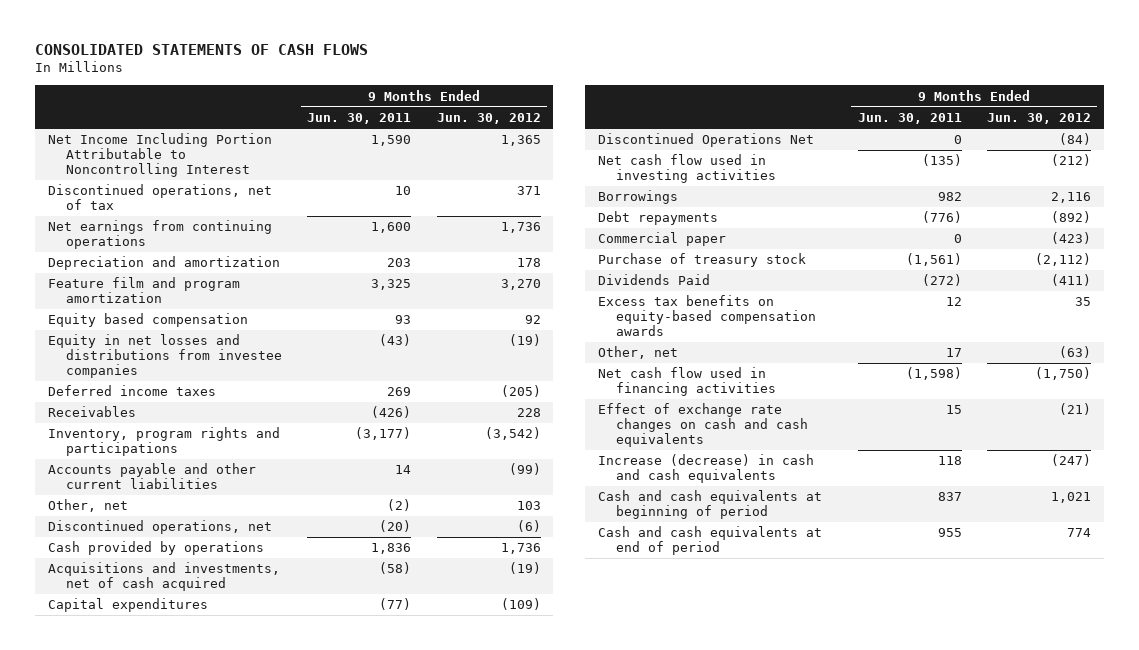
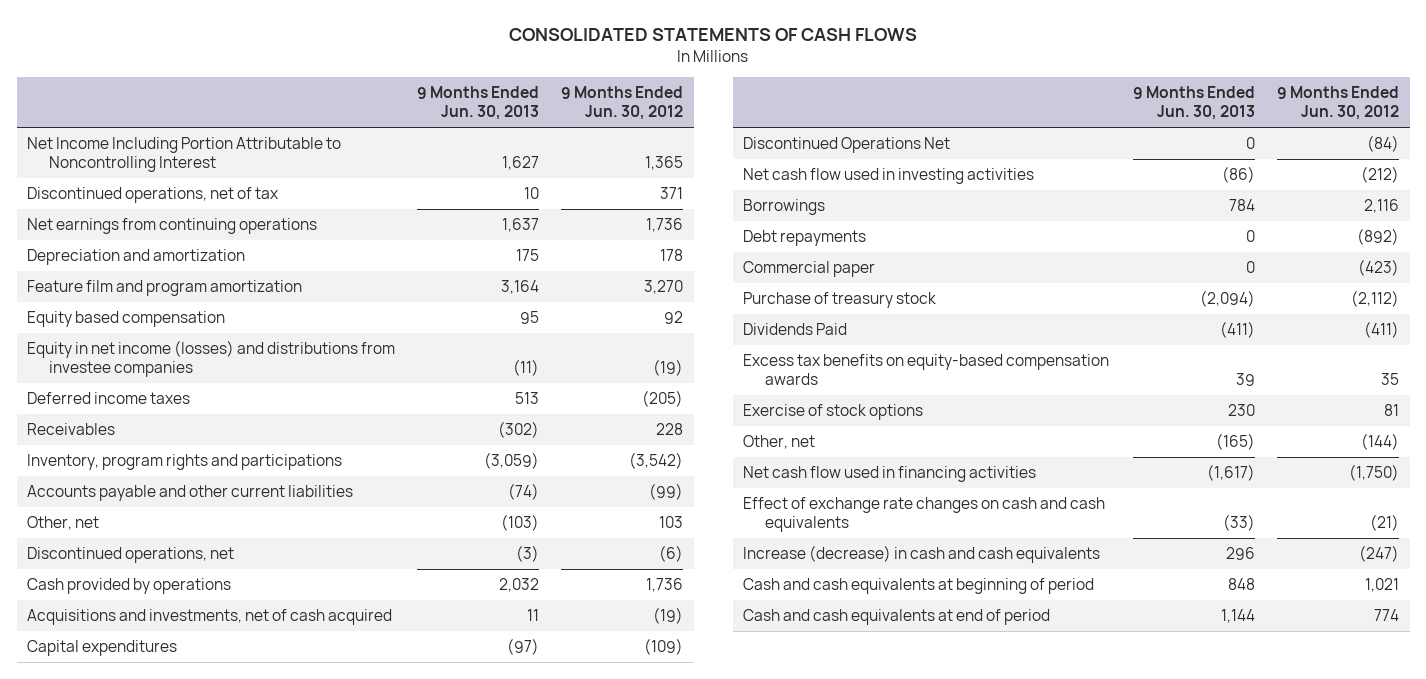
- | 9 Months Ended Jun. 30, 2011 | 9 Months Ended Jun. 30, 2012
+ | 9 Months Ended Jun. 30, 2013 | 9 Months Ended Jun. 30, 2012
- Equity in net losses and distributions from investee companies | (43) | (19)
+ Equity in net income (losses) and distributions from investee companies | (11) | (19)
- Other, net | 17 | (63)
+ Exercise of stock options | 230 | 81
+ Other, net | (165) | (144)

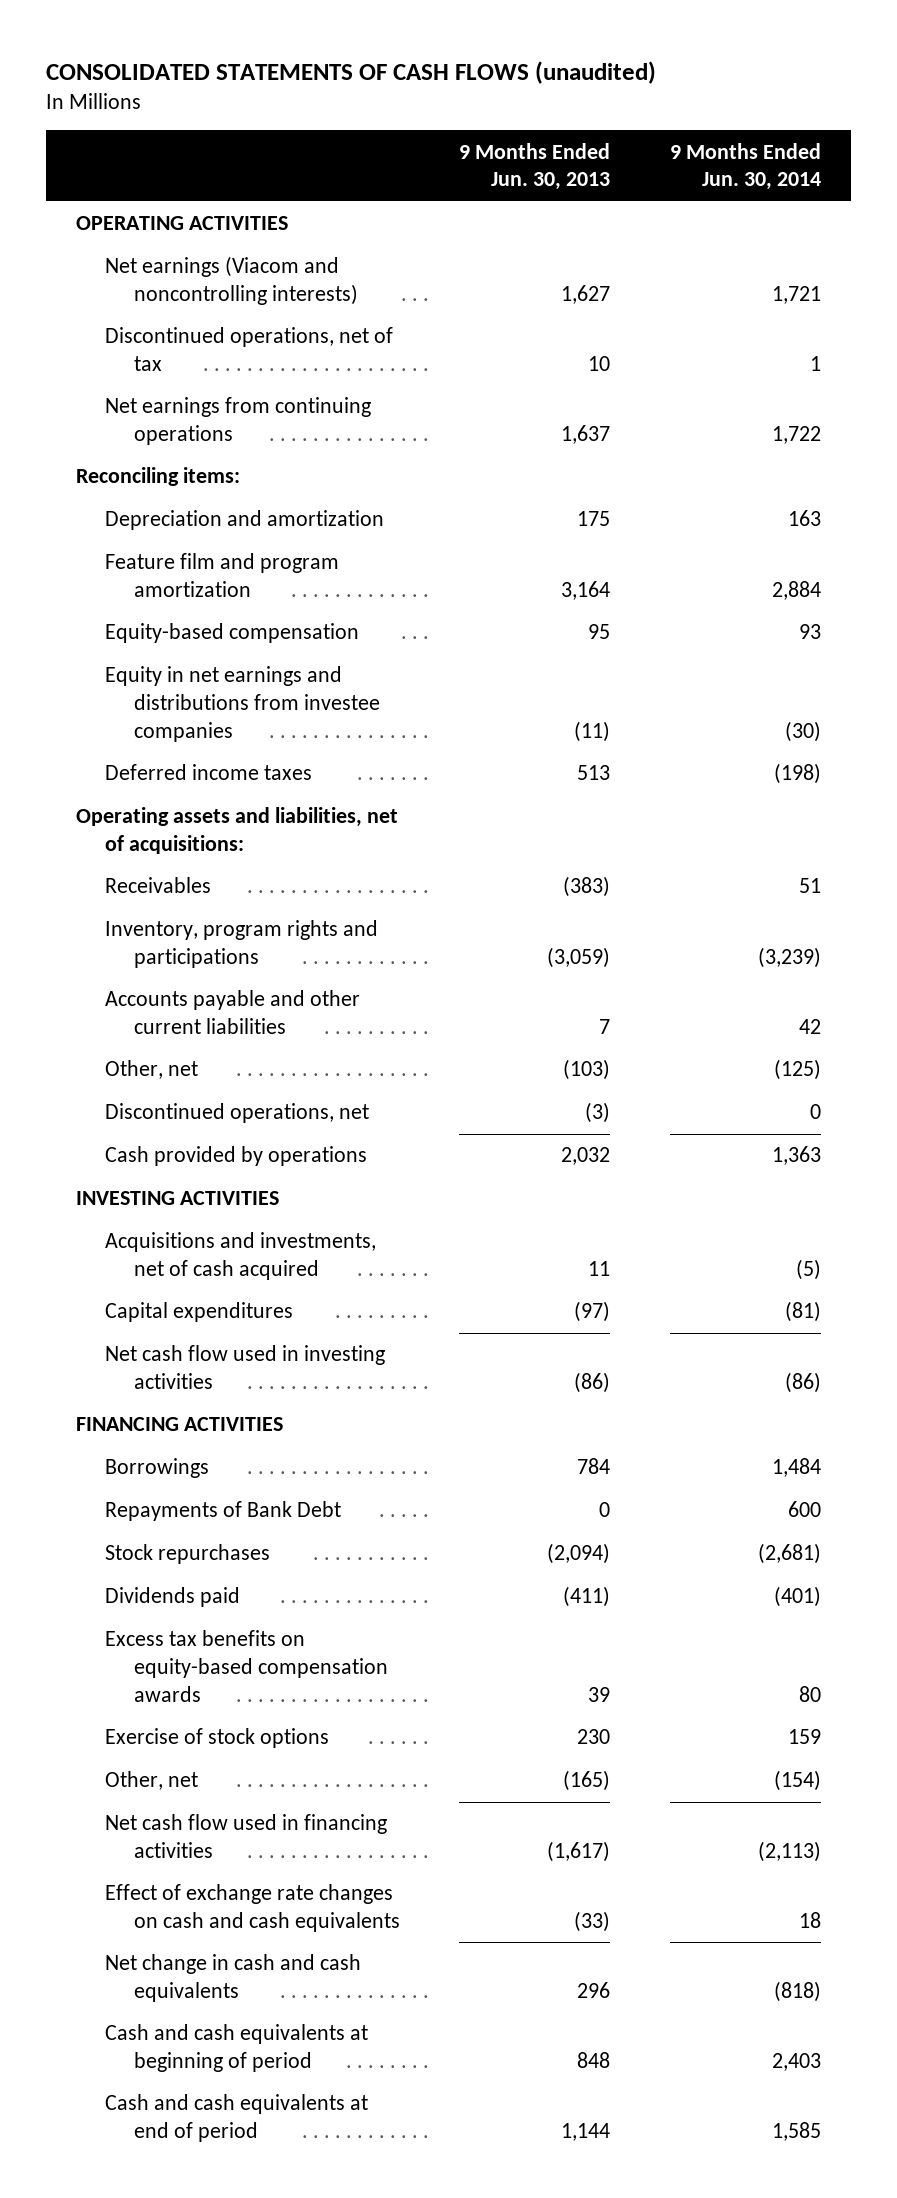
- CONSOLIDATED STATEMENTS OF CASH FLOWS
+ CONSOLIDATED STATEMENTS OF CASH FLOWS (unaudited)
- | 9 Months Ended Jun. 30, 2013 | 9 Months Ended Jun. 30, 2012
+ | 9 Months Ended Jun. 30, 2013 | 9 Months Ended Jun. 30, 2014
- Net Income Including Portion Attributable to Noncontrolling Interest | 1,627 | 1,365
+ OPERATING ACTIVITIES
+ Net earnings (Viacom and noncontrolling interests) | 1,627 | 1,721
+ Reconciling items:
- Equity based compensation | 95 | 92
- Equity in net income (losses) and distributions from investee companies | (11) | (19)
+ Equity-based compensation | 95 | 93
+ Equity in net earnings and distributions from investee companies | (11) | (30)
- Receivables | (302) | 228
+ Operating assets and liabilities, net of acquisitions:
+ Receivables | (383) | 51
- Accounts payable and other current liabilities | (74) | (99)
+ Accounts payable and other current liabilities | 7 | 42
+ INVESTING ACTIVITIES
- Discontinued Operations Net | 0 | (84)
+ FINANCING ACTIVITIES
- Debt repayments | 0 | (892)
- Commercial paper | 0 | (423)
- Purchase of treasury stock | (2,094) | (2,112)
- Dividends Paid | (411) | (411)
+ Repayments of Bank Debt | 0 | 600
+ Stock repurchases | (2,094) | (2,681)
+ Dividends paid | (411) | (401)
- Increase (decrease) in cash and cash equivalents | 296 | (247)
+ Net change in cash and cash equivalents | 296 | (818)

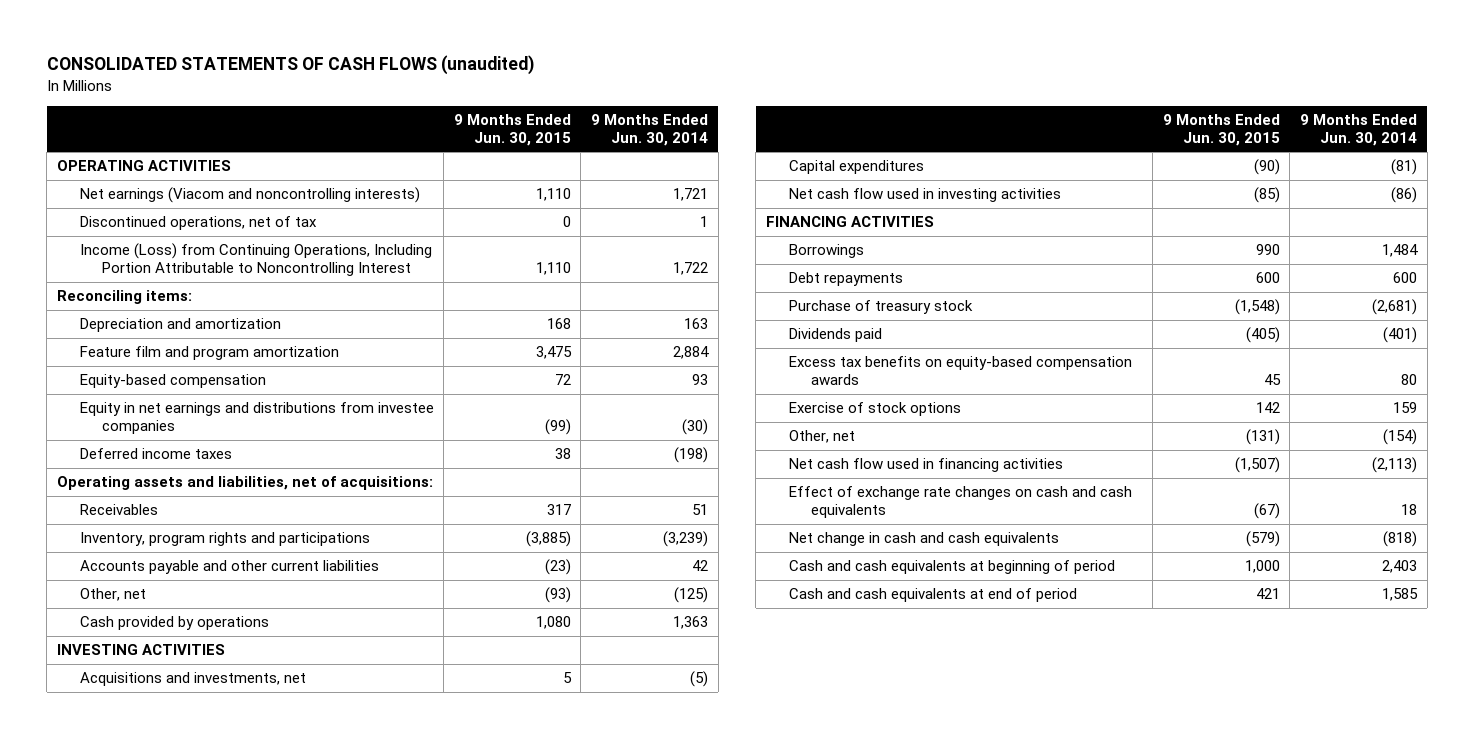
- | 9 Months Ended Jun. 30, 2013 | 9 Months Ended Jun. 30, 2014
+ | 9 Months Ended Jun. 30, 2015 | 9 Months Ended Jun. 30, 2014
- Net earnings from continuing operations | 1,637 | 1,722
+ Income (Loss) from Continuing Operations, Including Portion Attributable to Noncontrolling Interest | 1,110 | 1,722
- Discontinued operations, net | (3) | 0
- Acquisitions and investments, net of cash acquired | 11 | (5)
+ Acquisitions and investments, net | 5 | (5)
- Repayments of Bank Debt | 0 | 600
- Stock repurchases | (2,094) | (2,681)
+ Debt repayments | 600 | 600
+ Purchase of treasury stock | (1,548) | (2,681)

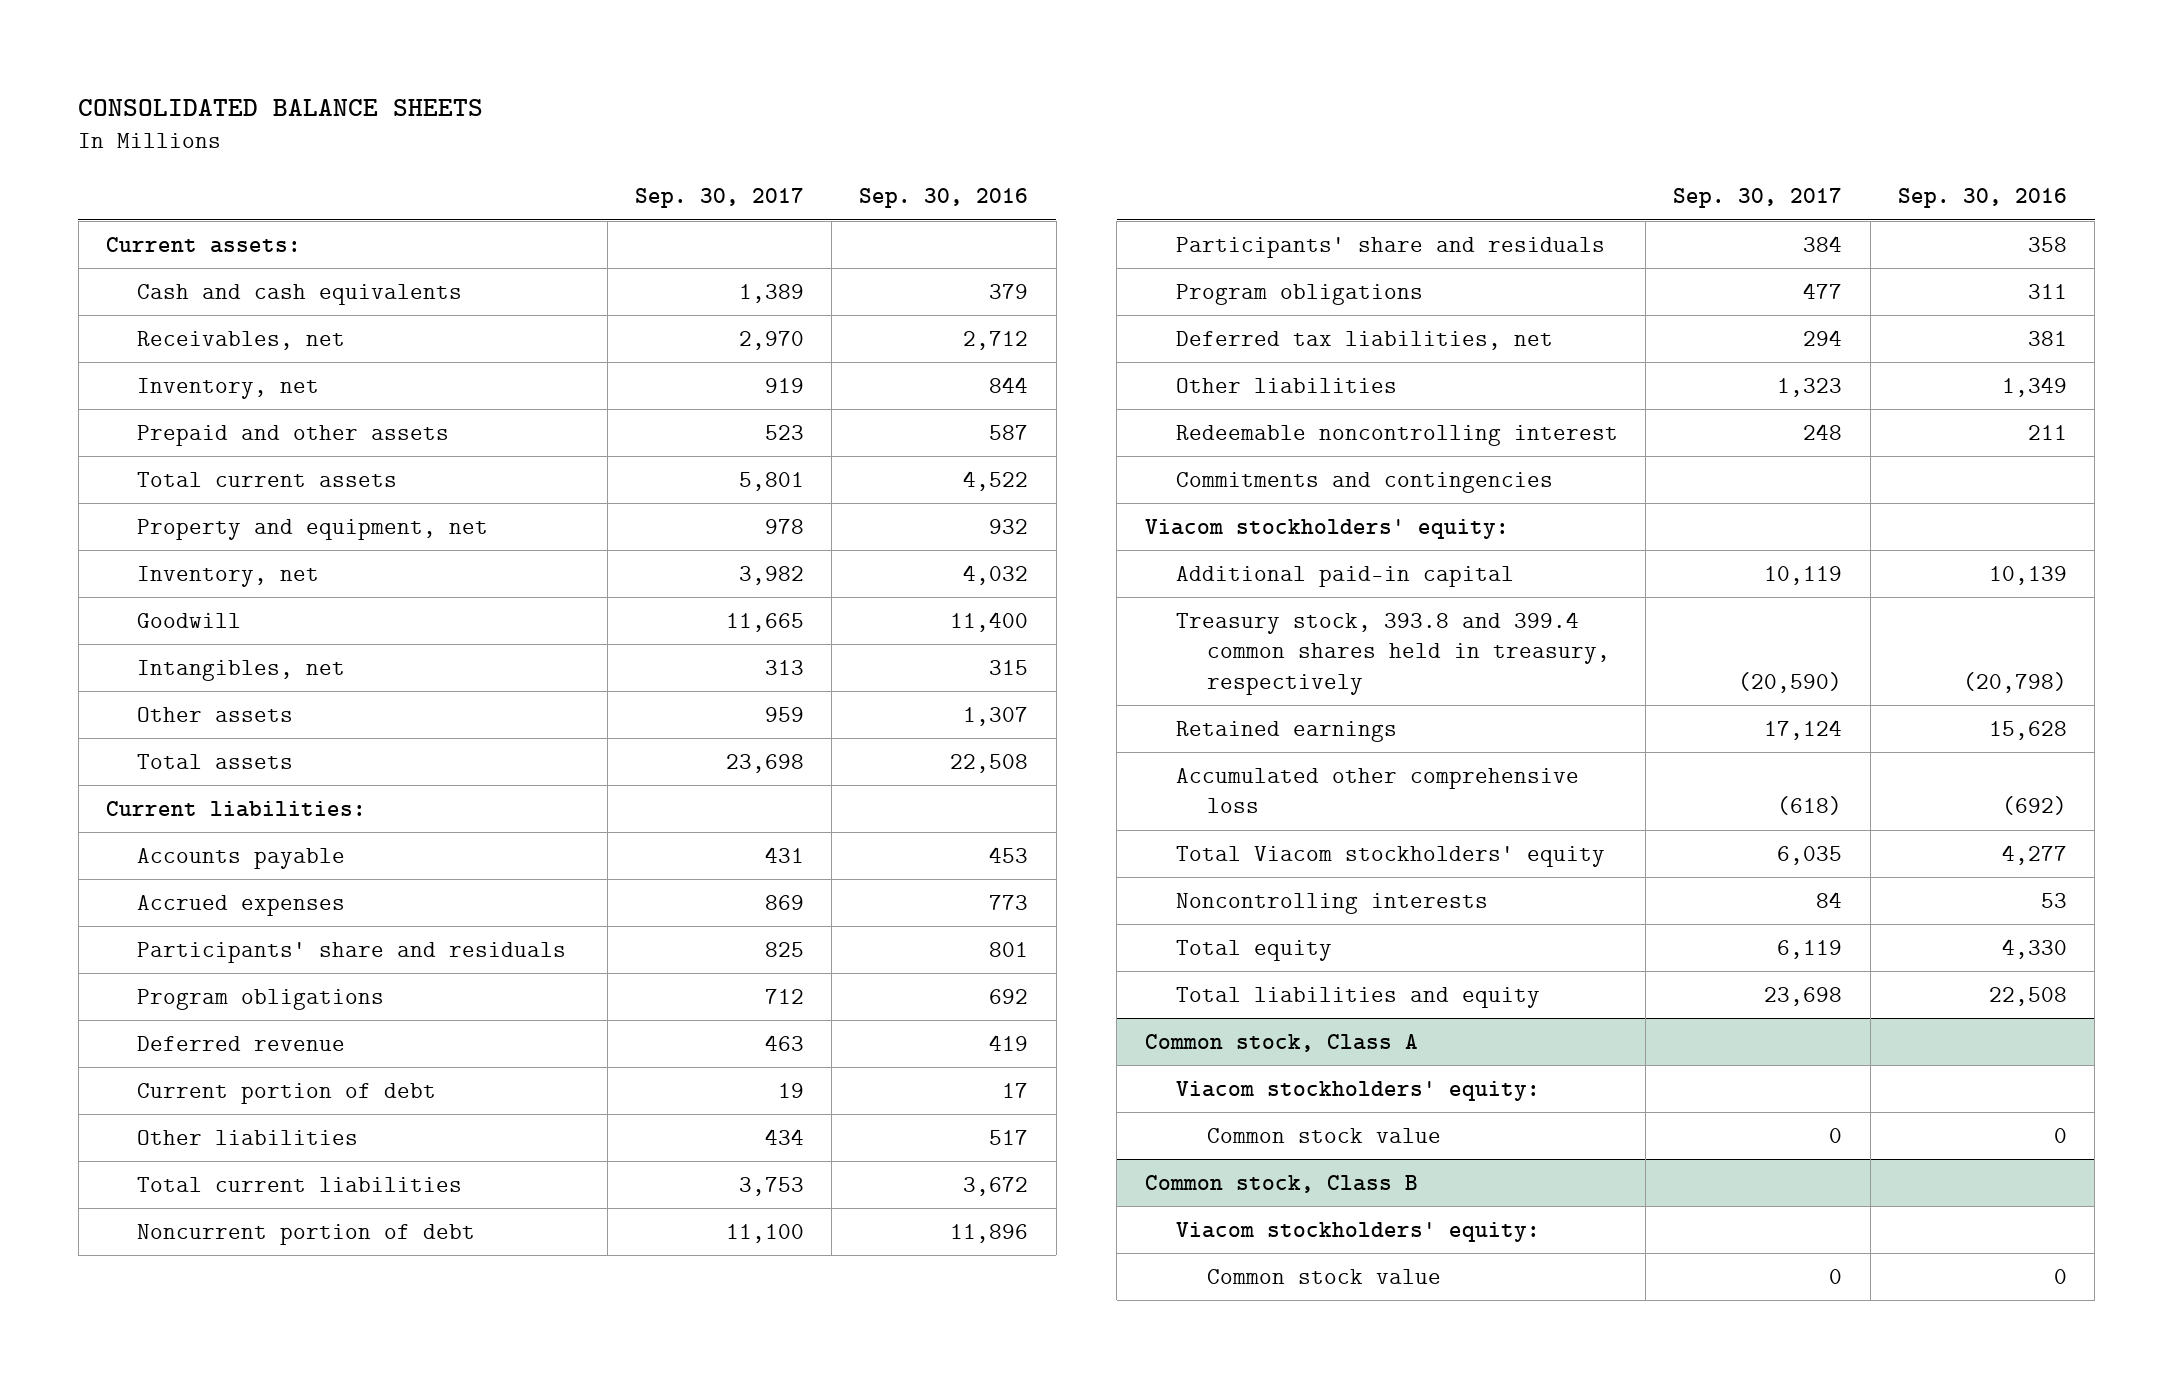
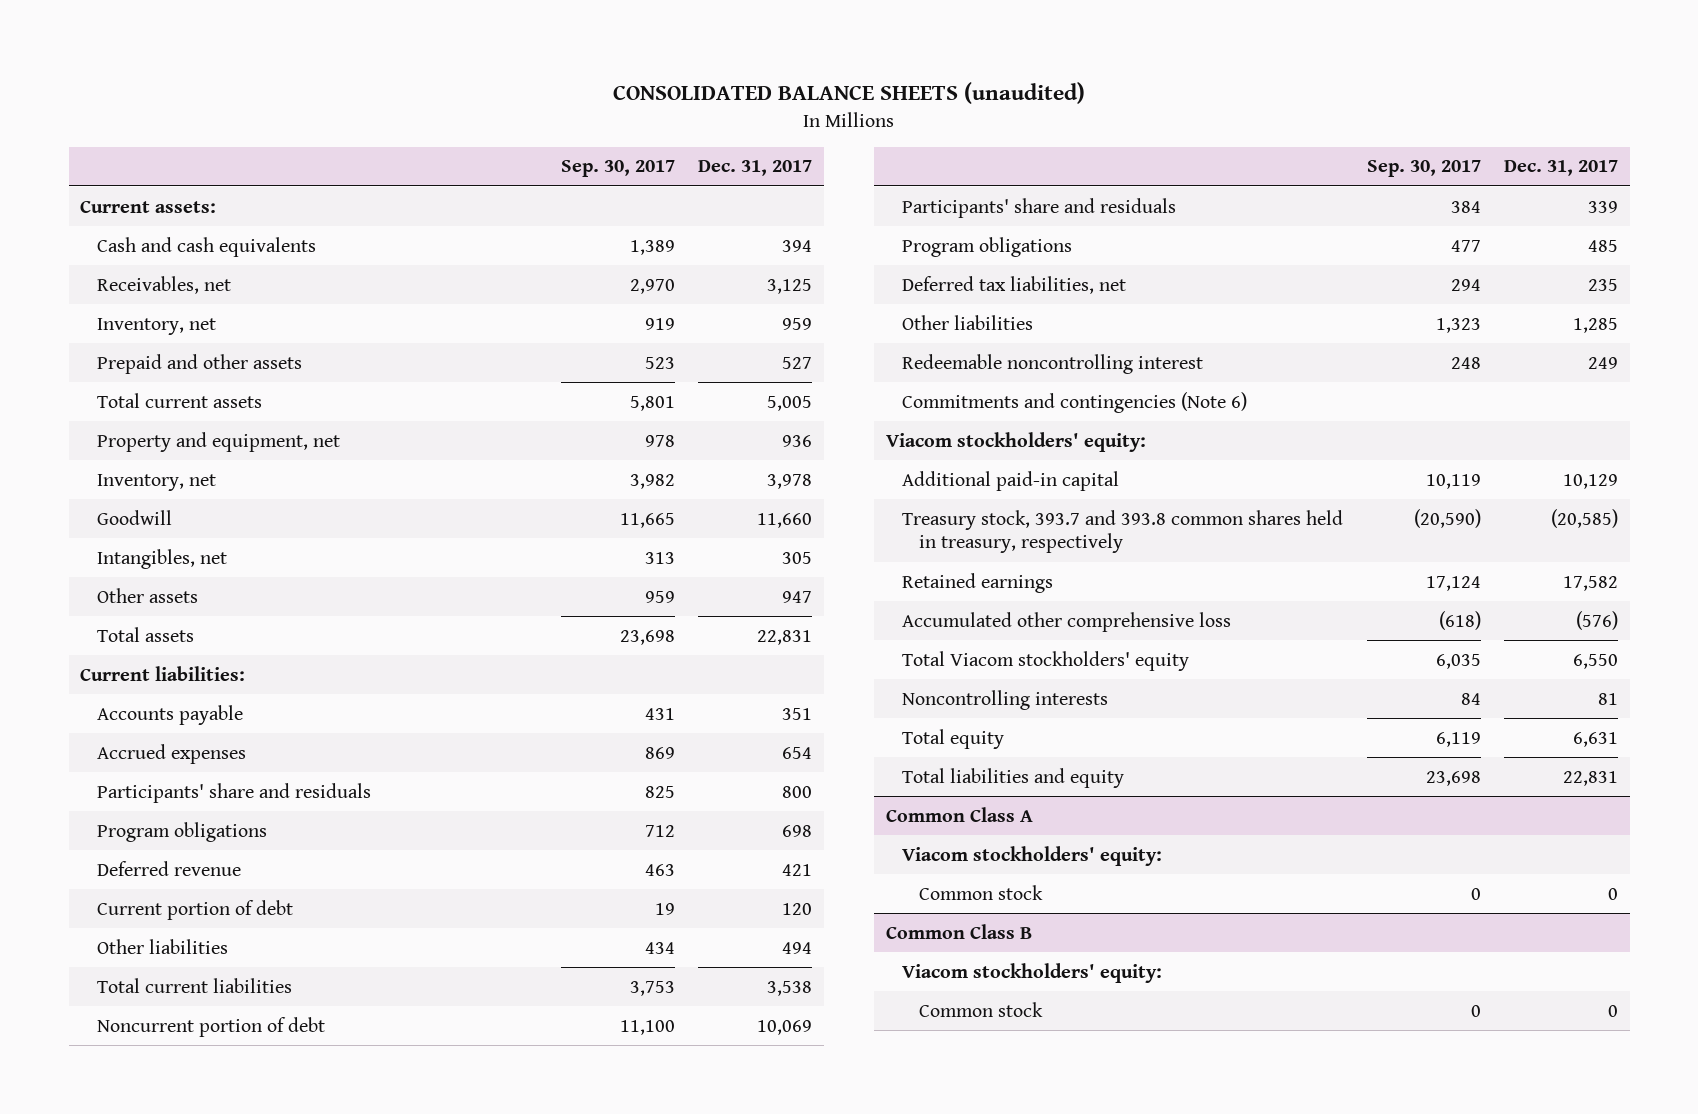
- CONSOLIDATED BALANCE SHEETS
+ CONSOLIDATED BALANCE SHEETS (unaudited)
- | Sep. 30, 2017 | Sep. 30, 2016
+ | Sep. 30, 2017 | Dec. 31, 2017
- Commitments and contingencies
+ Commitments and contingencies (Note 6)
- Treasury stock, 393.8 and 399.4 common shares held in treasury, respectively | (20,590) | (20,798)
+ Treasury stock, 393.7 and 393.8 common shares held in treasury, respectively | (20,590) | (20,585)
- Common stock, Class A
+ Common Class A
- Common stock value | 0 | 0
- Common stock, Class B
+ Common stock | 0 | 0
+ Common Class B
- Common stock value | 0 | 0
+ Common stock | 0 | 0

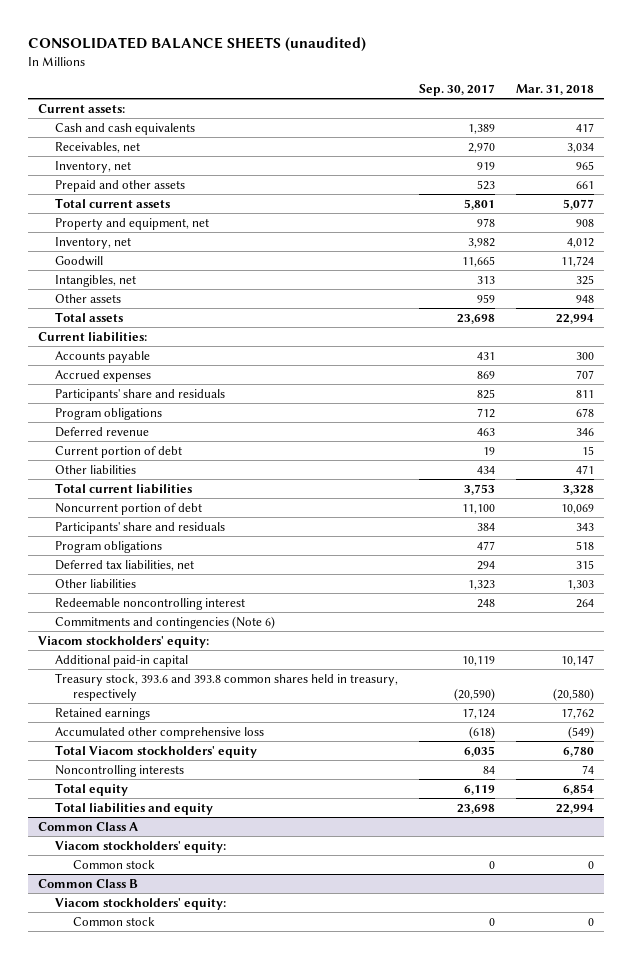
- | Sep. 30, 2017 | Dec. 31, 2017
+ | Sep. 30, 2017 | Mar. 31, 2018
- Treasury stock, 393.7 and 393.8 common shares held in treasury, respectively | (20,590) | (20,585)
+ Treasury stock, 393.6 and 393.8 common shares held in treasury, respectively | (20,590) | (20,580)

